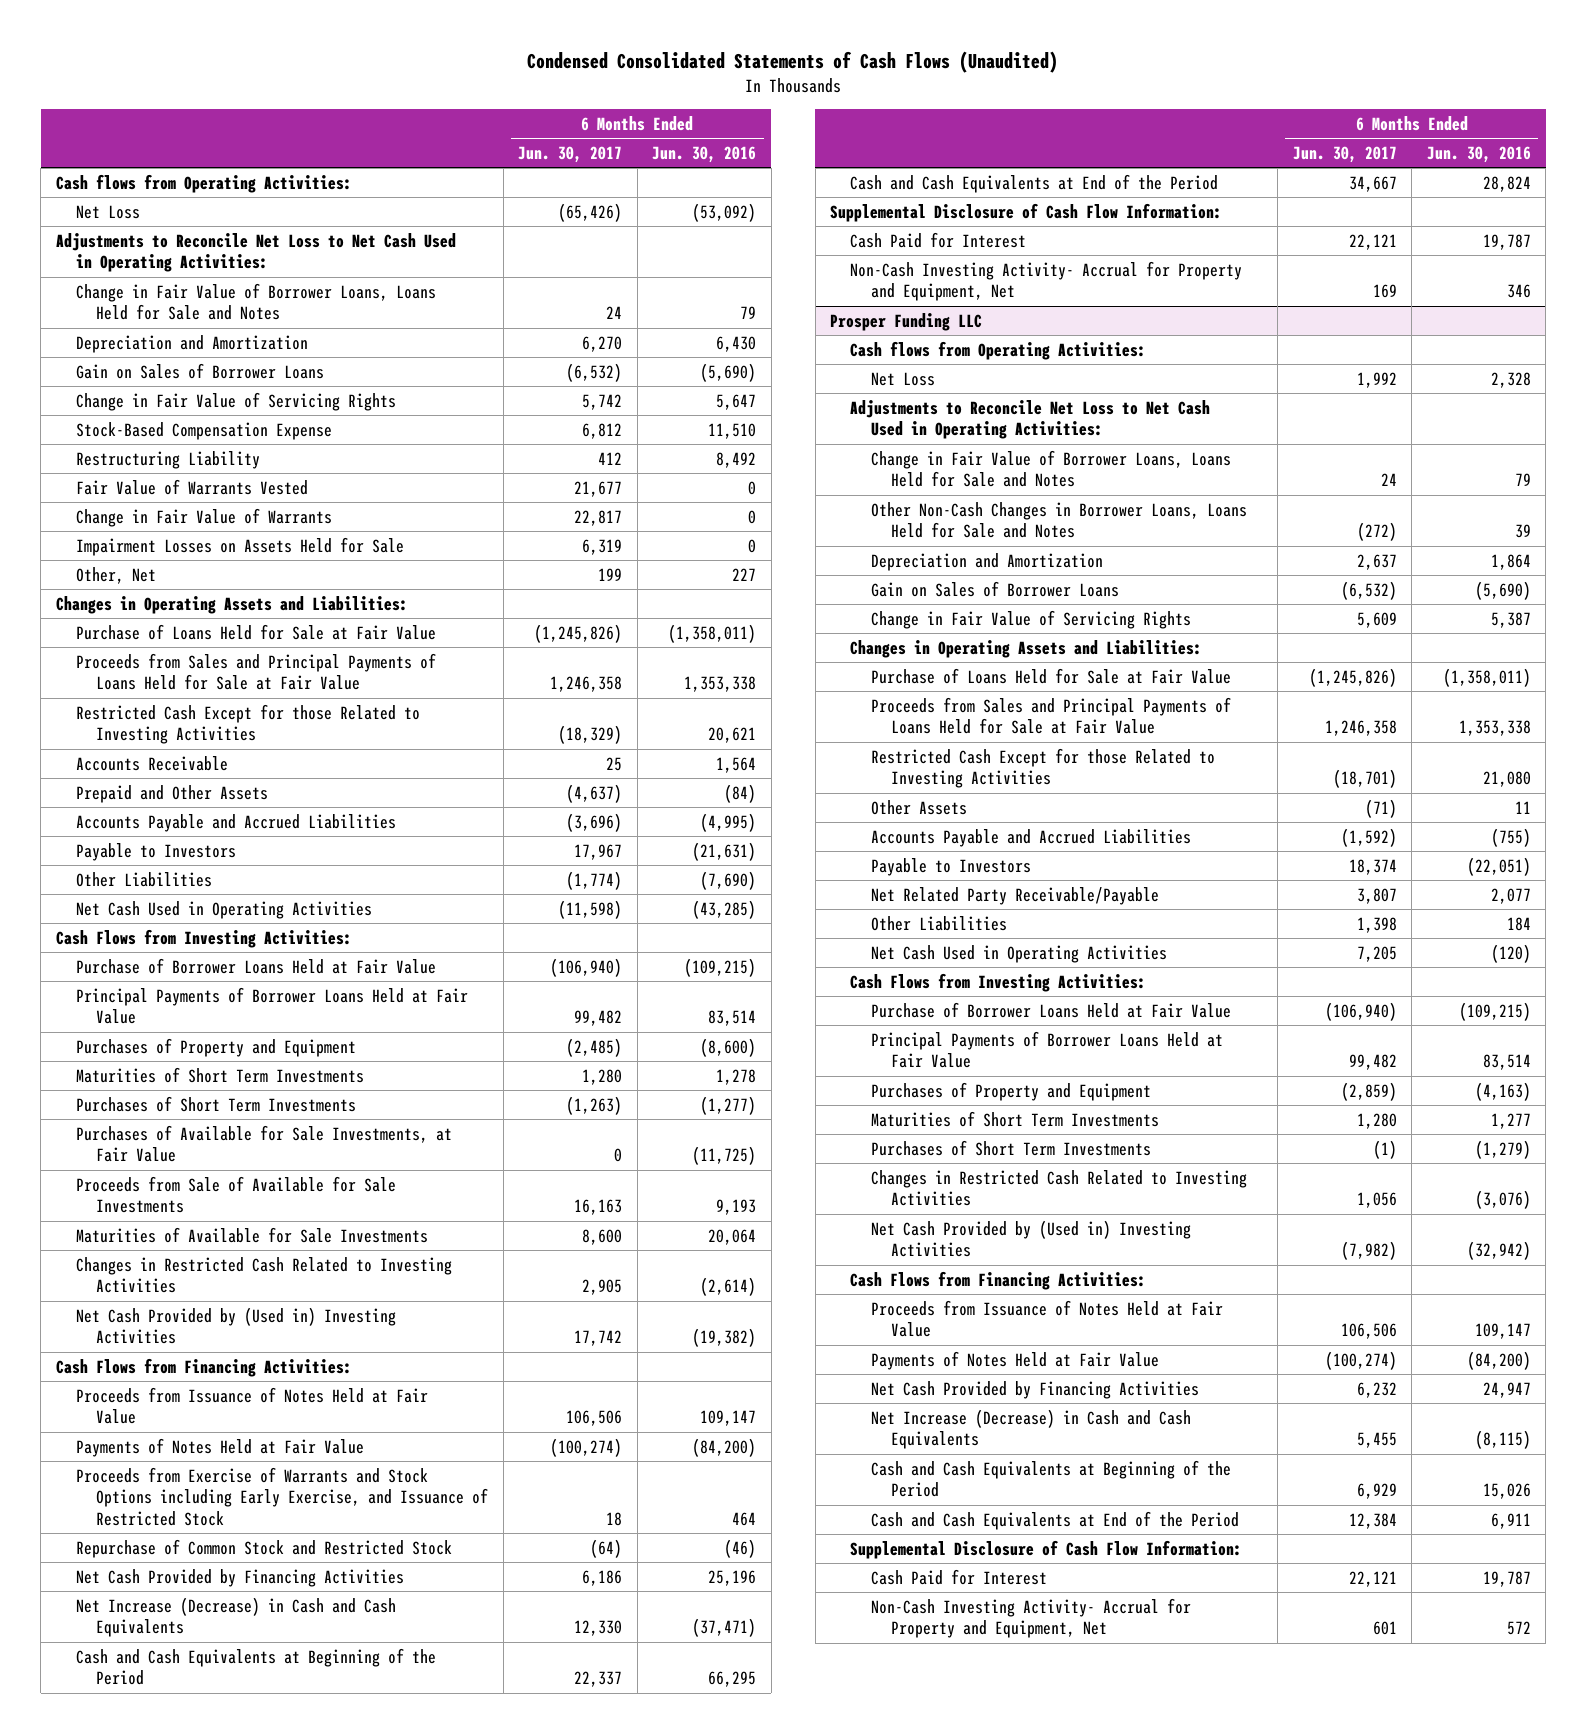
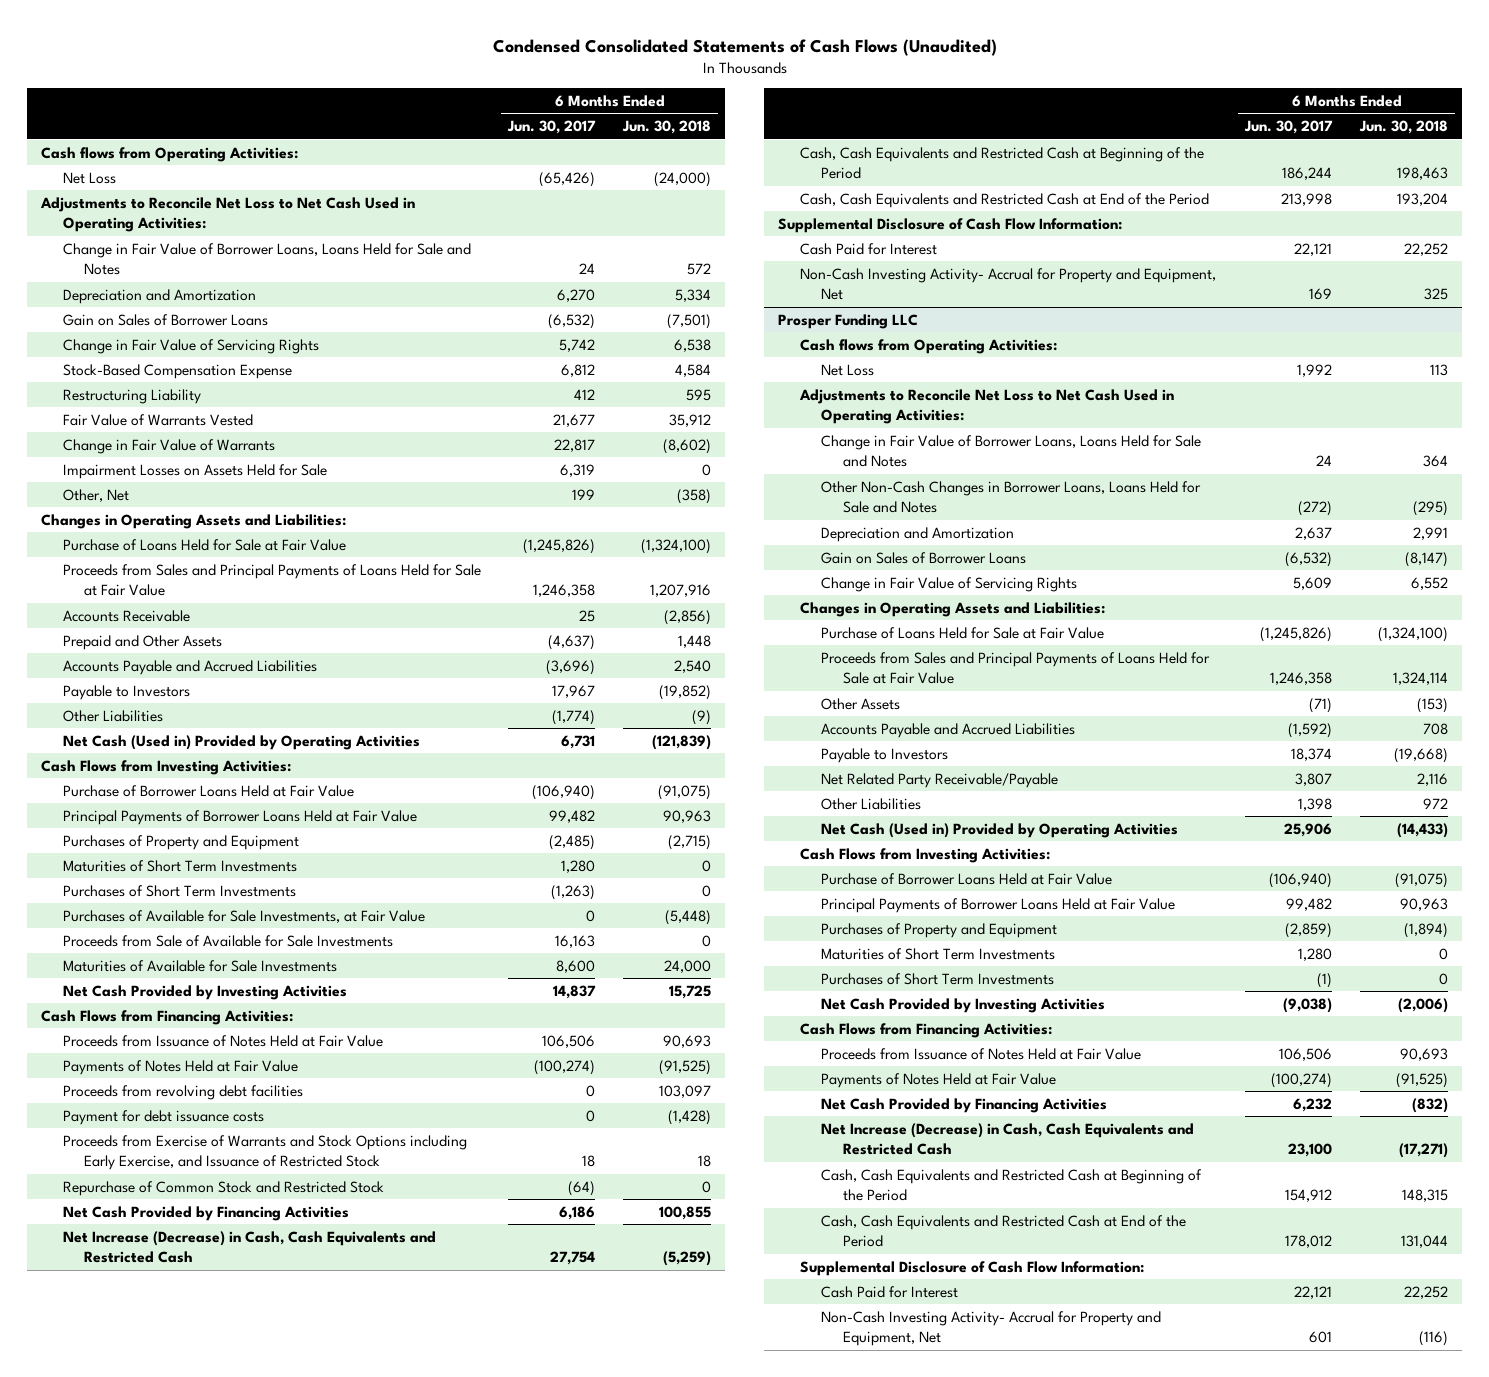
- | 6 Months Ended Jun. 30, 2017 | 6 Months Ended Jun. 30, 2016
+ | 6 Months Ended Jun. 30, 2017 | 6 Months Ended Jun. 30, 2018
- Restricted Cash Except for those Related to Investing Activities | (18,329) | 20,621
- Net Cash Used in Operating Activities | (11,598) | (43,285)
+ Net Cash (Used in) Provided by Operating Activities | 6,731 | (121,839)
- Changes in Restricted Cash Related to Investing Activities | 2,905 | (2,614)
- Net Cash Provided by (Used in) Investing Activities | 17,742 | (19,382)
+ Net Cash Provided by Investing Activities | 14,837 | 15,725
+ Proceeds from revolving debt facilities | 0 | 103,097
+ Payment for debt issuance costs | 0 | (1,428)
- Net Increase (Decrease) in Cash and Cash Equivalents | 12,330 | (37,471)
- Cash and Cash Equivalents at Beginning of the Period | 22,337 | 66,295
- Cash and Cash Equivalents at End of the Period | 34,667 | 28,824
+ Net Increase (Decrease) in Cash, Cash Equivalents and Restricted Cash | 27,754 | (5,259)
+ Cash, Cash Equivalents and Restricted Cash at Beginning of the Period | 186,244 | 198,463
+ Cash, Cash Equivalents and Restricted Cash at End of the Period | 213,998 | 193,204
@ Prosper Funding LLC
- Restricted Cash Except for those Related to Investing Activities | (18,701) | 21,080
- Net Cash Used in Operating Activities | 7,205 | (120)
+ Net Cash (Used in) Provided by Operating Activities | 25,906 | (14,433)
- Changes in Restricted Cash Related to Investing Activities | 1,056 | (3,076)
- Net Cash Provided by (Used in) Investing Activities | (7,982) | (32,942)
+ Net Cash Provided by Investing Activities | (9,038) | (2,006)
- Net Increase (Decrease) in Cash and Cash Equivalents | 5,455 | (8,115)
- Cash and Cash Equivalents at Beginning of the Period | 6,929 | 15,026
- Cash and Cash Equivalents at End of the Period | 12,384 | 6,911
+ Net Increase (Decrease) in Cash, Cash Equivalents and Restricted Cash | 23,100 | (17,271)
+ Cash, Cash Equivalents and Restricted Cash at Beginning of the Period | 154,912 | 148,315
+ Cash, Cash Equivalents and Restricted Cash at End of the Period | 178,012 | 131,044

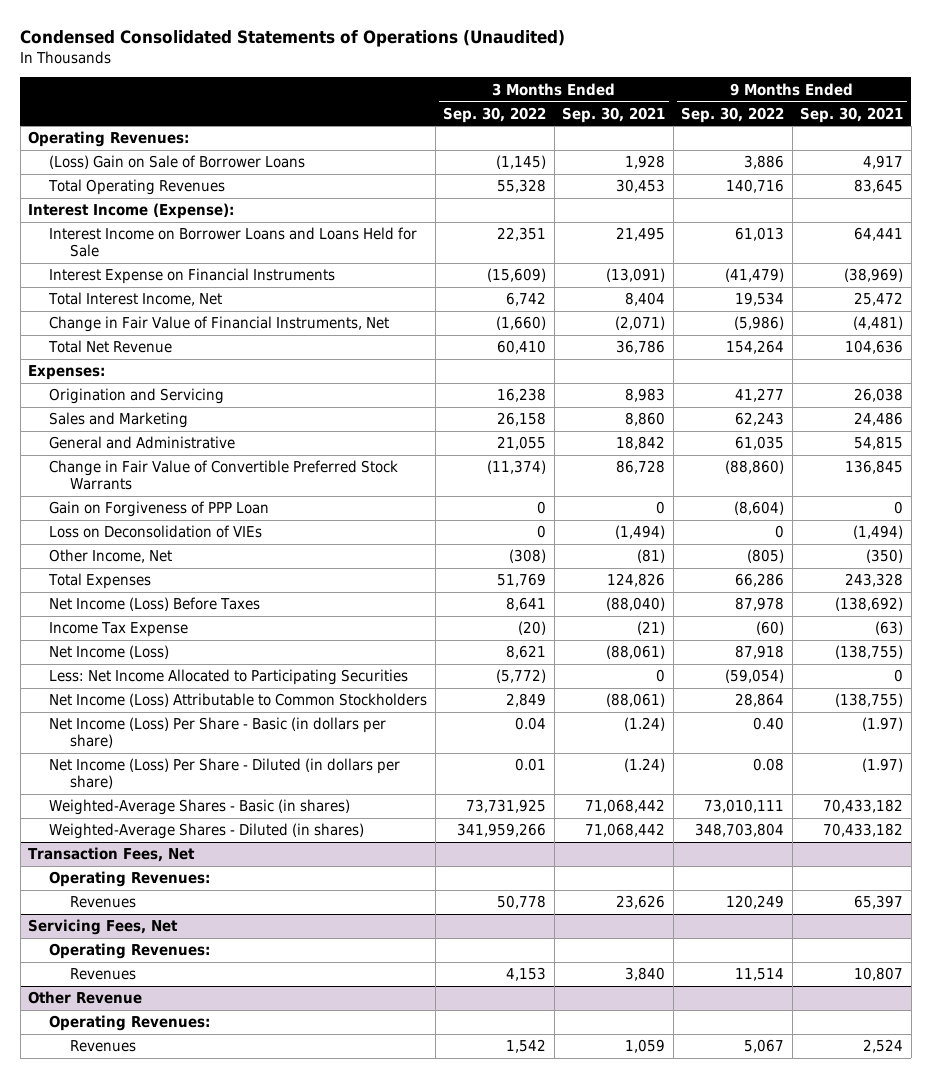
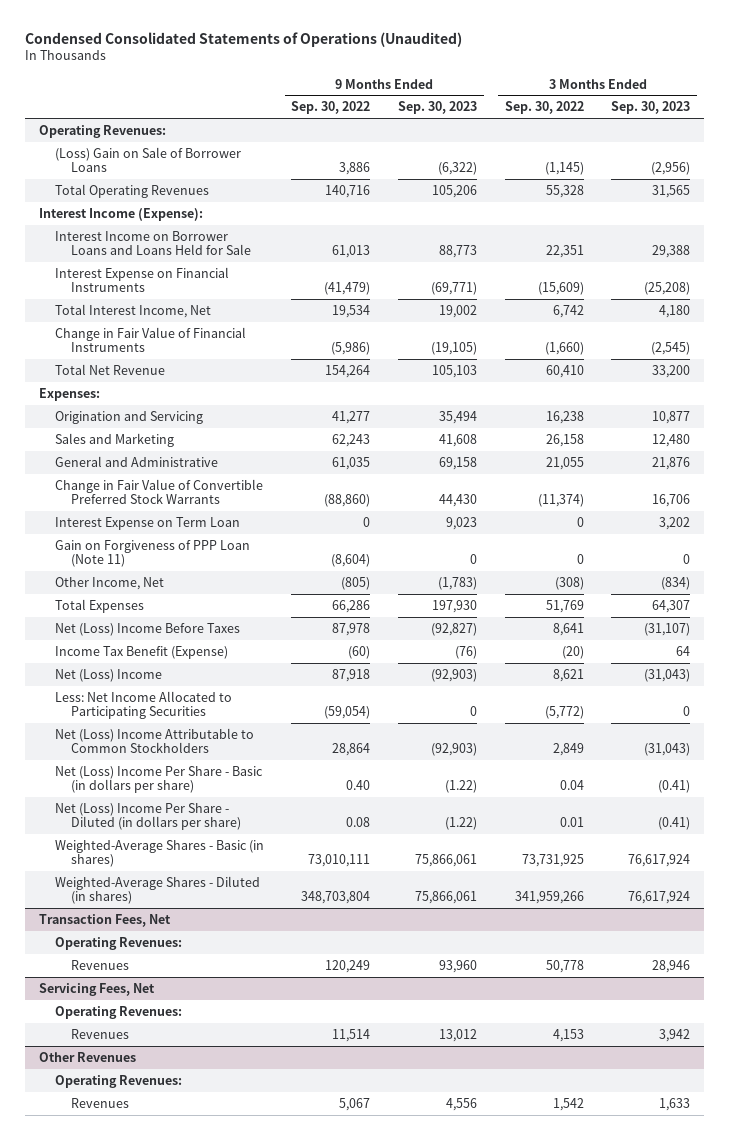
- | 3 Months Ended Sep. 30, 2022 | 3 Months Ended Sep. 30, 2021 | 9 Months Ended Sep. 30, 2022 | 9 Months Ended Sep. 30, 2021
+ | 9 Months Ended Sep. 30, 2022 | 9 Months Ended Sep. 30, 2023 | 3 Months Ended Sep. 30, 2022 | 3 Months Ended Sep. 30, 2023
- Change in Fair Value of Financial Instruments, Net | (1,660) | (2,071) | (5,986) | (4,481)
+ Change in Fair Value of Financial Instruments | (5,986) | (19,105) | (1,660) | (2,545)
- Gain on Forgiveness of PPP Loan | 0 | 0 | (8,604) | 0
- Loss on Deconsolidation of VIEs | 0 | (1,494) | 0 | (1,494)
+ Interest Expense on Term Loan | 0 | 9,023 | 0 | 3,202
+ Gain on Forgiveness of PPP Loan (Note 11) | (8,604) | 0 | 0 | 0
- Net Income (Loss) Before Taxes | 8,641 | (88,040) | 87,978 | (138,692)
- Income Tax Expense | (20) | (21) | (60) | (63)
- Net Income (Loss) | 8,621 | (88,061) | 87,918 | (138,755)
+ Net (Loss) Income Before Taxes | 87,978 | (92,827) | 8,641 | (31,107)
+ Income Tax Benefit (Expense) | (60) | (76) | (20) | 64
+ Net (Loss) Income | 87,918 | (92,903) | 8,621 | (31,043)
- Net Income (Loss) Attributable to Common Stockholders | 2,849 | (88,061) | 28,864 | (138,755)
- Net Income (Loss) Per Share - Basic (in dollars per share) | 0.04 | (1.24) | 0.40 | (1.97)
- Net Income (Loss) Per Share - Diluted (in dollars per share) | 0.01 | (1.24) | 0.08 | (1.97)
+ Net (Loss) Income Attributable to Common Stockholders | 28,864 | (92,903) | 2,849 | (31,043)
+ Net (Loss) Income Per Share - Basic (in dollars per share) | 0.40 | (1.22) | 0.04 | (0.41)
+ Net (Loss) Income Per Share - Diluted (in dollars per share) | 0.08 | (1.22) | 0.01 | (0.41)
- Other Revenue
+ Other Revenues

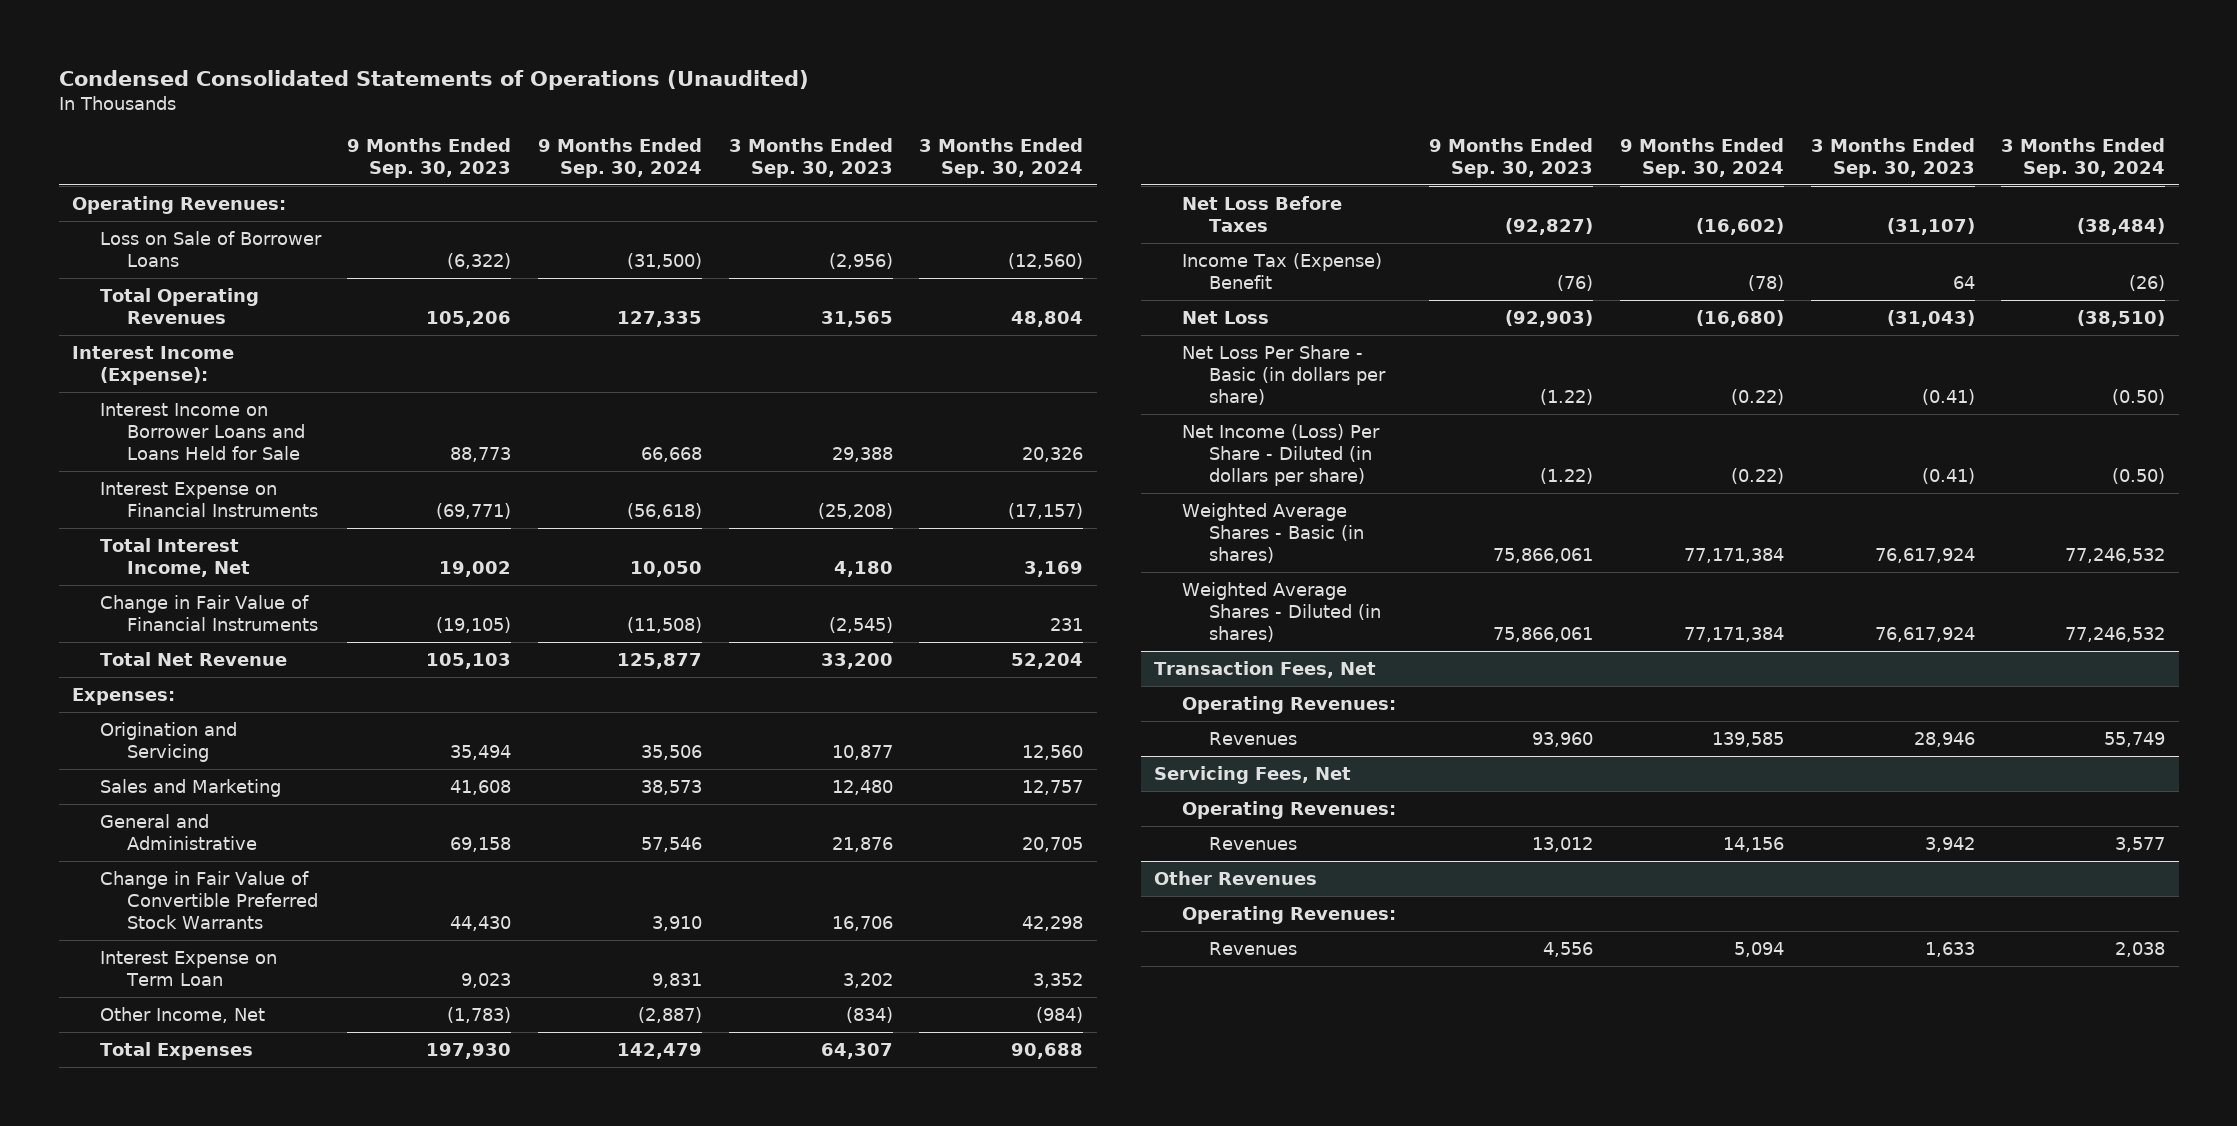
- | 9 Months Ended Sep. 30, 2022 | 9 Months Ended Sep. 30, 2023 | 3 Months Ended Sep. 30, 2022 | 3 Months Ended Sep. 30, 2023
+ | 9 Months Ended Sep. 30, 2023 | 9 Months Ended Sep. 30, 2024 | 3 Months Ended Sep. 30, 2023 | 3 Months Ended Sep. 30, 2024
- (Loss) Gain on Sale of Borrower Loans | 3,886 | (6,322) | (1,145) | (2,956)
+ Loss on Sale of Borrower Loans | (6,322) | (31,500) | (2,956) | (12,560)
- Gain on Forgiveness of PPP Loan (Note 11) | (8,604) | 0 | 0 | 0
- Net (Loss) Income Before Taxes | 87,978 | (92,827) | 8,641 | (31,107)
- Income Tax Benefit (Expense) | (60) | (76) | (20) | 64
- Net (Loss) Income | 87,918 | (92,903) | 8,621 | (31,043)
- Less: Net Income Allocated to Participating Securities | (59,054) | 0 | (5,772) | 0
- Net (Loss) Income Attributable to Common Stockholders | 28,864 | (92,903) | 2,849 | (31,043)
- Net (Loss) Income Per Share - Basic (in dollars per share) | 0.40 | (1.22) | 0.04 | (0.41)
- Net (Loss) Income Per Share - Diluted (in dollars per share) | 0.08 | (1.22) | 0.01 | (0.41)
- Weighted-Average Shares - Basic (in shares) | 73,010,111 | 75,866,061 | 73,731,925 | 76,617,924
- Weighted-Average Shares - Diluted (in shares) | 348,703,804 | 75,866,061 | 341,959,266 | 76,617,924
+ Net Loss Before Taxes | (92,827) | (16,602) | (31,107) | (38,484)
+ Income Tax (Expense) Benefit | (76) | (78) | 64 | (26)
+ Net Loss | (92,903) | (16,680) | (31,043) | (38,510)
+ Net Loss Per Share - Basic (in dollars per share) | (1.22) | (0.22) | (0.41) | (0.50)
+ Net Income (Loss) Per Share - Diluted (in dollars per share) | (1.22) | (0.22) | (0.41) | (0.50)
+ Weighted Average Shares - Basic (in shares) | 75,866,061 | 77,171,384 | 76,617,924 | 77,246,532
+ Weighted Average Shares - Diluted (in shares) | 75,866,061 | 77,171,384 | 76,617,924 | 77,246,532

